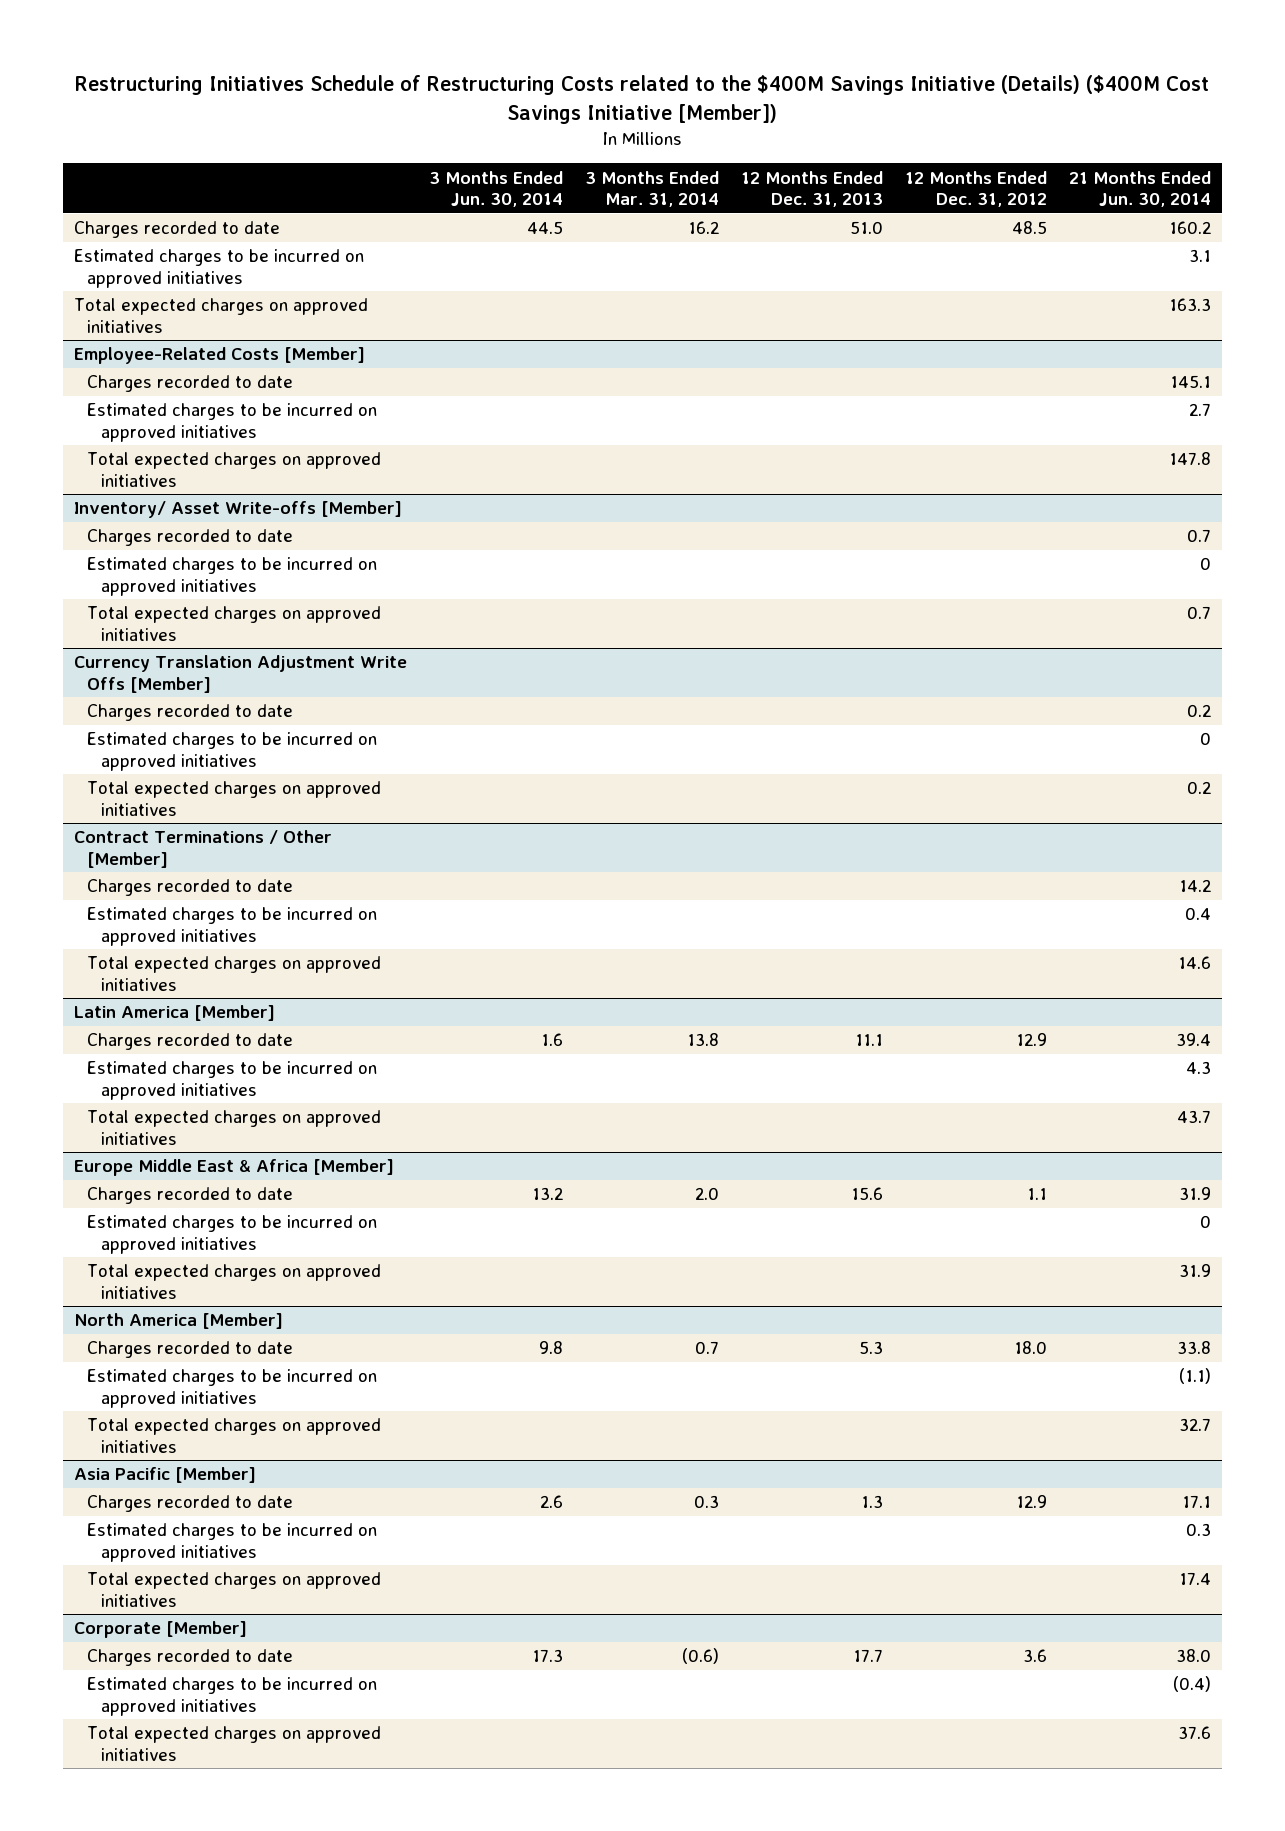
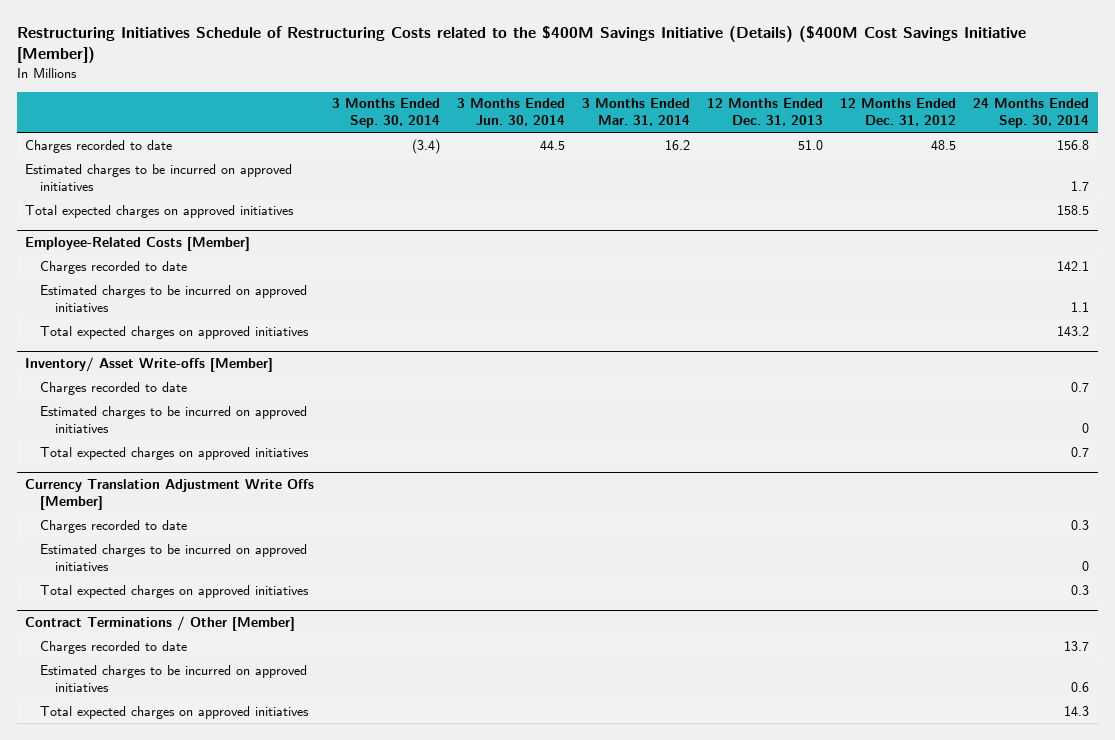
- | 3 Months Ended Jun. 30, 2014 | 3 Months Ended Mar. 31, 2014 | 12 Months Ended Dec. 31, 2013 | 12 Months Ended Dec. 31, 2012 | 21 Months Ended Jun. 30, 2014
+ | 3 Months Ended Sep. 30, 2014 | 3 Months Ended Jun. 30, 2014 | 3 Months Ended Mar. 31, 2014 | 12 Months Ended Dec. 31, 2013 | 12 Months Ended Dec. 31, 2012 | 24 Months Ended Sep. 30, 2014
- Latin America [Member]
- Charges recorded to date | 1.6 | 13.8 | 11.1 | 12.9 | 39.4
- Estimated charges to be incurred on approved initiatives | | | | | 4.3
- Total expected charges on approved initiatives | | | | | 43.7
- Europe Middle East & Africa [Member]
- Charges recorded to date | 13.2 | 2.0 | 15.6 | 1.1 | 31.9
- Estimated charges to be incurred on approved initiatives | | | | | 0
- Total expected charges on approved initiatives | | | | | 31.9
- North America [Member]
- Charges recorded to date | 9.8 | 0.7 | 5.3 | 18.0 | 33.8
- Estimated charges to be incurred on approved initiatives | | | | | (1.1)
- Total expected charges on approved initiatives | | | | | 32.7
- Asia Pacific [Member]
- Charges recorded to date | 2.6 | 0.3 | 1.3 | 12.9 | 17.1
- Estimated charges to be incurred on approved initiatives | | | | | 0.3
- Total expected charges on approved initiatives | | | | | 17.4
- Corporate [Member]
- Charges recorded to date | 17.3 | (0.6) | 17.7 | 3.6 | 38.0
- Estimated charges to be incurred on approved initiatives | | | | | (0.4)
- Total expected charges on approved initiatives | | | | | 37.6

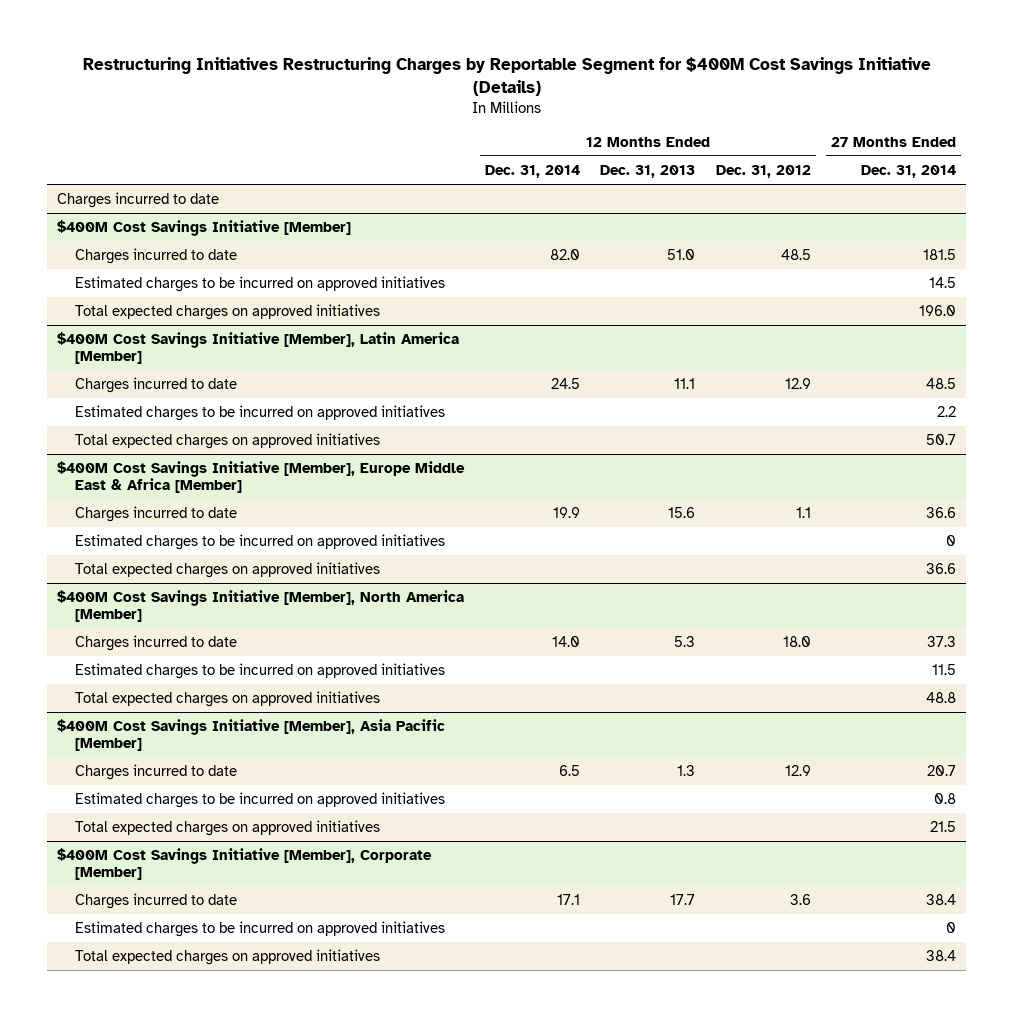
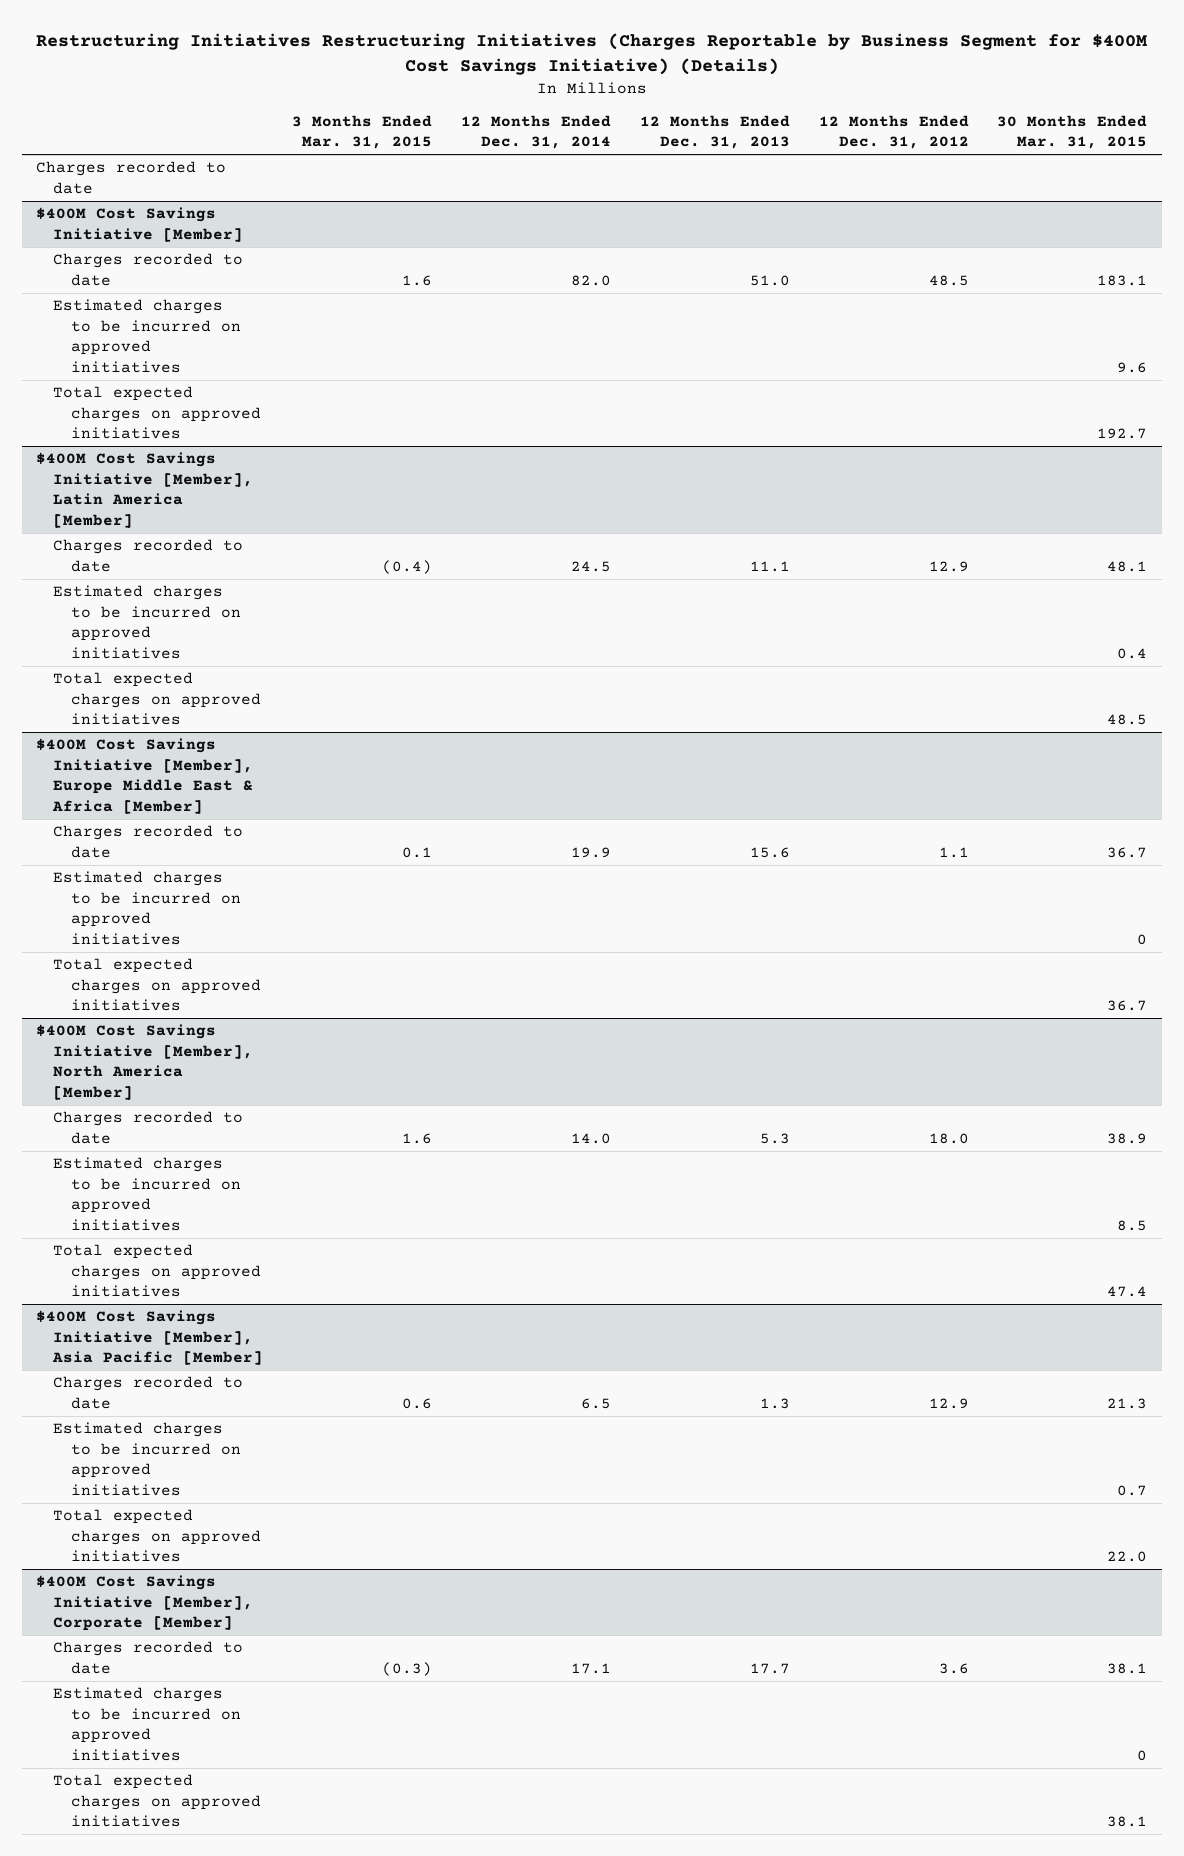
- Restructuring Initiatives Restructuring Charges by Reportable Segment for $400M Cost Savings Initiative (Details)
+ Restructuring Initiatives Restructuring Initiatives (Charges Reportable by Business Segment for $400M Cost Savings Initiative) (Details)
- | 12 Months Ended Dec. 31, 2014 | 12 Months Ended Dec. 31, 2013 | 12 Months Ended Dec. 31, 2012 | 27 Months Ended Dec. 31, 2014
+ | 3 Months Ended Mar. 31, 2015 | 12 Months Ended Dec. 31, 2014 | 12 Months Ended Dec. 31, 2013 | 12 Months Ended Dec. 31, 2012 | 30 Months Ended Mar. 31, 2015
- Charges incurred to date
+ Charges recorded to date
@ $400M Cost Savings Initiative [Member]
- Charges incurred to date | 82.0 | 51.0 | 48.5 | 181.5
+ Charges recorded to date | 1.6 | 82.0 | 51.0 | 48.5 | 183.1
@ $400M Cost Savings Initiative [Member], Latin America [Member]
- Charges incurred to date | 24.5 | 11.1 | 12.9 | 48.5
+ Charges recorded to date | (0.4) | 24.5 | 11.1 | 12.9 | 48.1
@ $400M Cost Savings Initiative [Member], Europe Middle East & Africa [Member]
- Charges incurred to date | 19.9 | 15.6 | 1.1 | 36.6
+ Charges recorded to date | 0.1 | 19.9 | 15.6 | 1.1 | 36.7
@ $400M Cost Savings Initiative [Member], North America [Member]
- Charges incurred to date | 14.0 | 5.3 | 18.0 | 37.3
+ Charges recorded to date | 1.6 | 14.0 | 5.3 | 18.0 | 38.9
@ $400M Cost Savings Initiative [Member], Asia Pacific [Member]
- Charges incurred to date | 6.5 | 1.3 | 12.9 | 20.7
+ Charges recorded to date | 0.6 | 6.5 | 1.3 | 12.9 | 21.3
@ $400M Cost Savings Initiative [Member], Corporate [Member]
- Charges incurred to date | 17.1 | 17.7 | 3.6 | 38.4
+ Charges recorded to date | (0.3) | 17.1 | 17.7 | 3.6 | 38.1

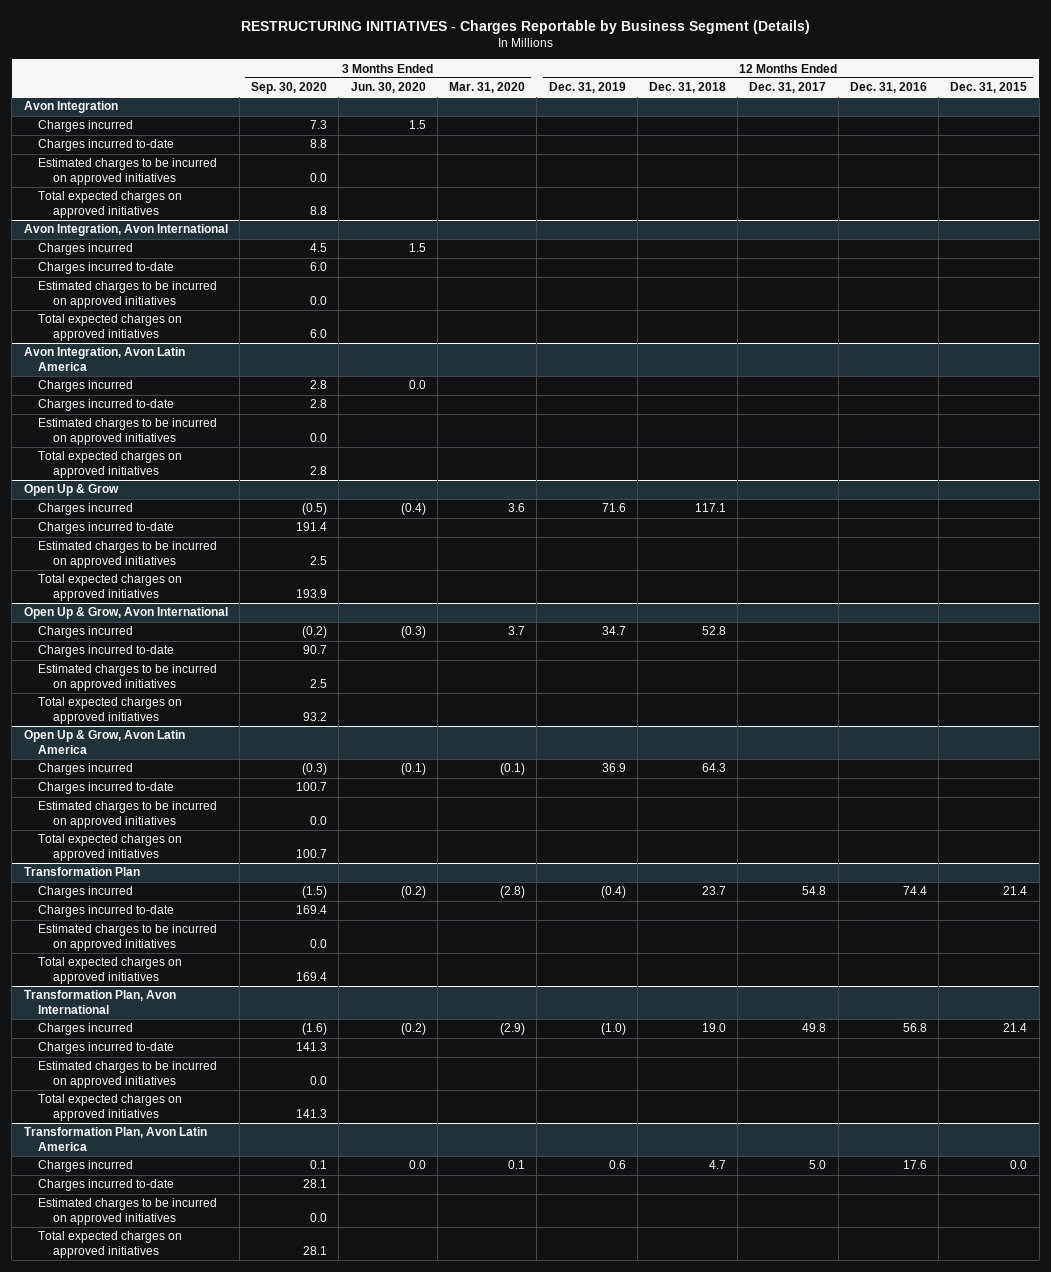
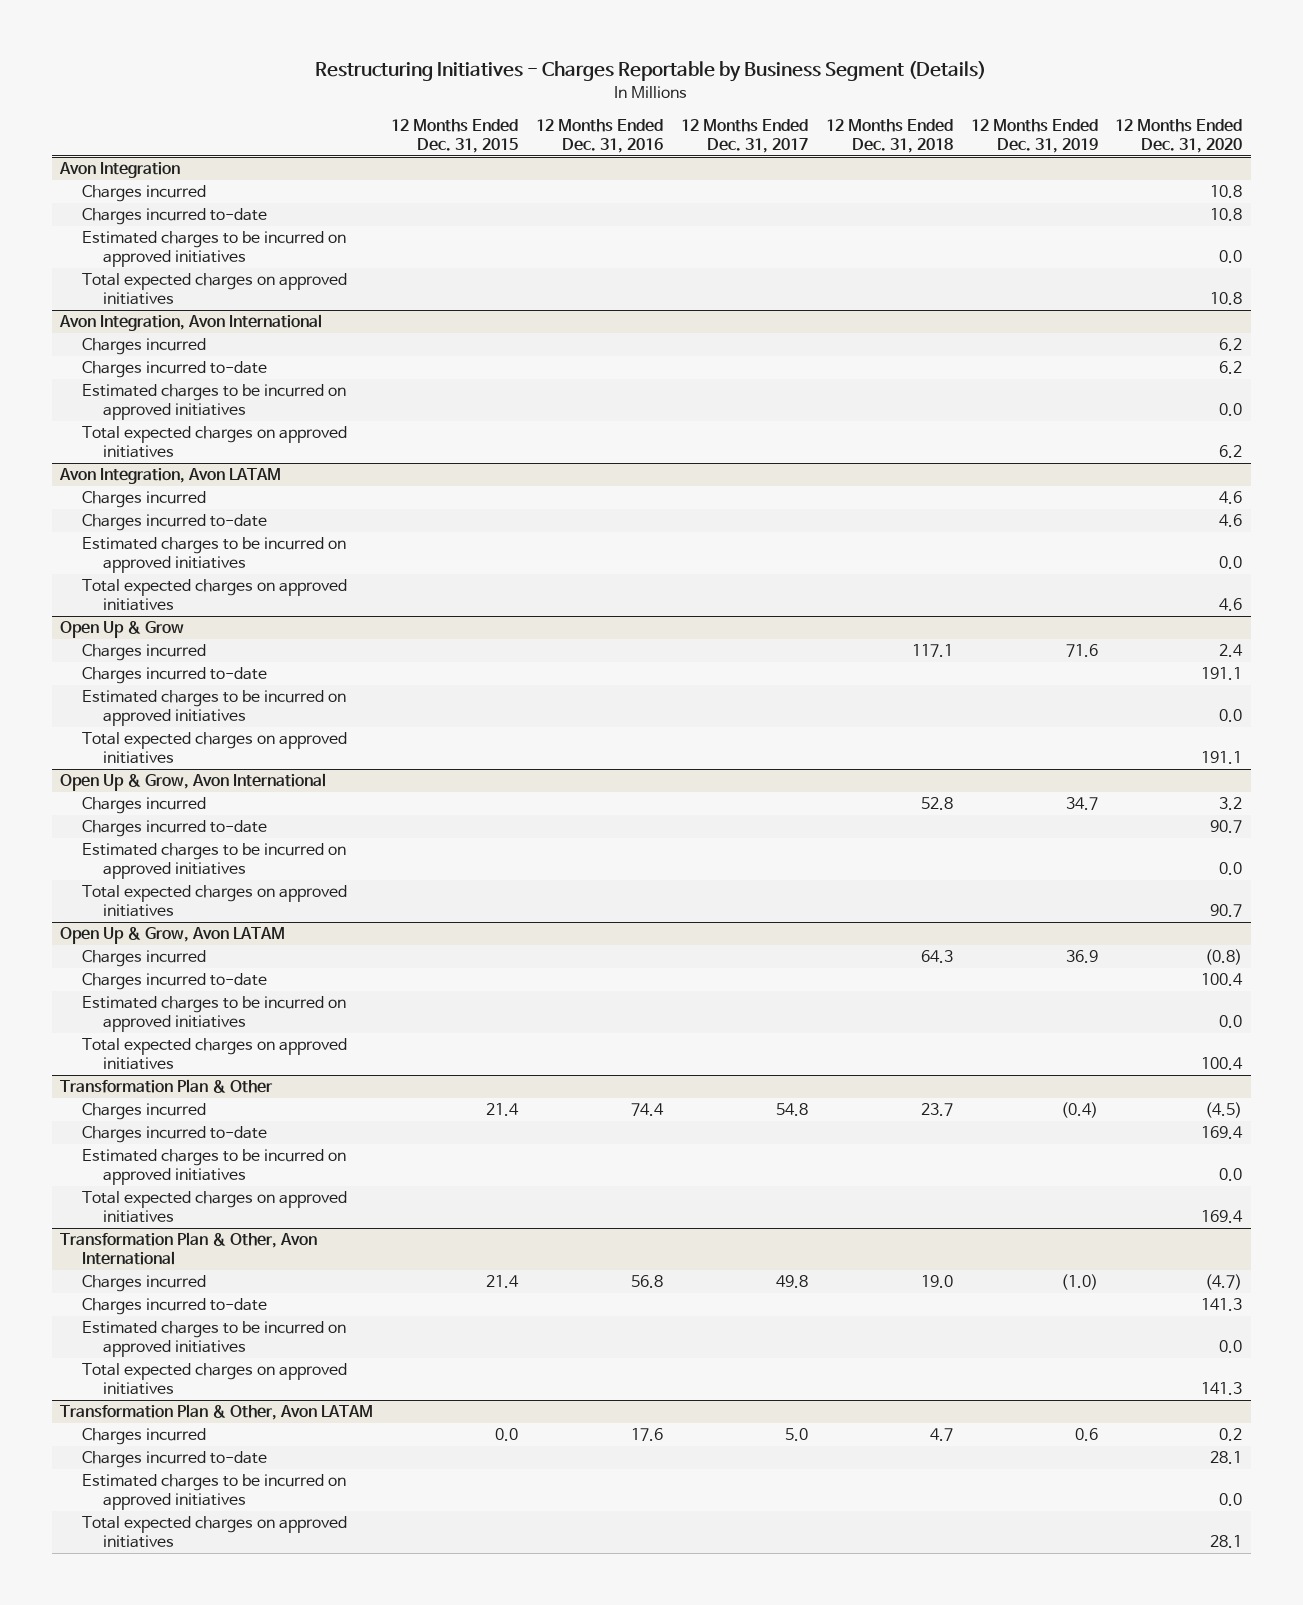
- RESTRUCTURING INITIATIVES - Charges Reportable by Business Segment (Details)
+ Restructuring Initiatives - Charges Reportable by Business Segment (Details)
- | 3 Months Ended Sep. 30, 2020 | 3 Months Ended Jun. 30, 2020 | 3 Months Ended Mar. 31, 2020 | 12 Months Ended Dec. 31, 2019 | 12 Months Ended Dec. 31, 2018 | 12 Months Ended Dec. 31, 2017 | 12 Months Ended Dec. 31, 2016 | 12 Months Ended Dec. 31, 2015
+ | 12 Months Ended Dec. 31, 2015 | 12 Months Ended Dec. 31, 2016 | 12 Months Ended Dec. 31, 2017 | 12 Months Ended Dec. 31, 2018 | 12 Months Ended Dec. 31, 2019 | 12 Months Ended Dec. 31, 2020
- Avon Integration, Avon Latin America
- Charges incurred | 2.8 | 0.0 | | | | | |
- Charges incurred to-date | 2.8 | | | | | | |
- Estimated charges to be incurred on approved initiatives | 0.0 | | | | | | |
- Total expected charges on approved initiatives | 2.8 | | | | | | |
+ Avon Integration, Avon LATAM
+ Charges incurred | | | | | | 4.6
+ Charges incurred to-date | | | | | | 4.6
+ Estimated charges to be incurred on approved initiatives | | | | | | 0.0
+ Total expected charges on approved initiatives | | | | | | 4.6
- Open Up & Grow, Avon Latin America
+ Open Up & Grow, Avon LATAM
- Transformation Plan
+ Transformation Plan & Other
- Transformation Plan, Avon International
+ Transformation Plan & Other, Avon International
- Transformation Plan, Avon Latin America
+ Transformation Plan & Other, Avon LATAM

